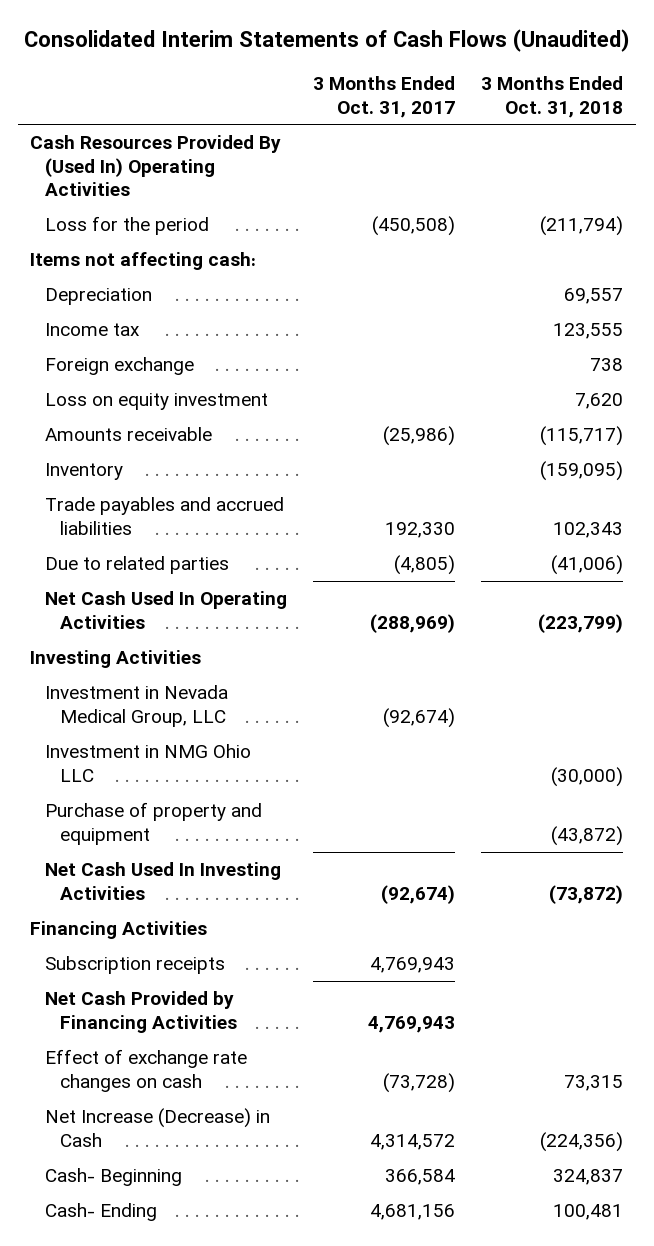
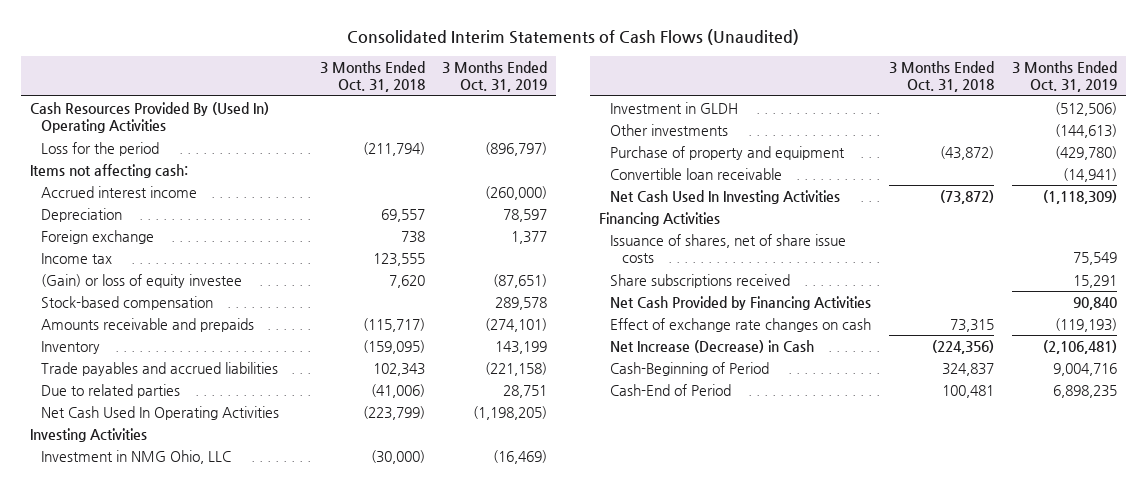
- | 3 Months Ended Oct. 31, 2017 | 3 Months Ended Oct. 31, 2018
+ | 3 Months Ended Oct. 31, 2018 | 3 Months Ended Oct. 31, 2019
+ Accrued interest income | | (260,000)
- Loss on equity investment | | 7,620
- Amounts receivable | (25,986) | (115,717)
moved down: Income tax | 123,555 |
+ (Gain) or loss of equity investee | 7,620 | (87,651)
+ Stock-based compensation | | 289,578
+ Amounts receivable and prepaids | (115,717) | (274,101)
- Investment in Nevada Medical Group, LLC | (92,674) |
- Investment in NMG Ohio LLC | | (30,000)
+ Investment in NMG Ohio, LLC | (30,000) | (16,469)
+ Investment in GLDH | | (512,506)
+ Other investments | | (144,613)
+ Convertible loan receivable | | (14,941)
- Subscription receipts | 4,769,943 |
+ Issuance of shares, net of share issue costs | | 75,549
+ Share subscriptions received | | 15,291
- Cash- Beginning | 366,584 | 324,837
- Cash- Ending | 4,681,156 | 100,481
+ Cash-Beginning of Period | 324,837 | 9,004,716
+ Cash-End of Period | 100,481 | 6,898,235

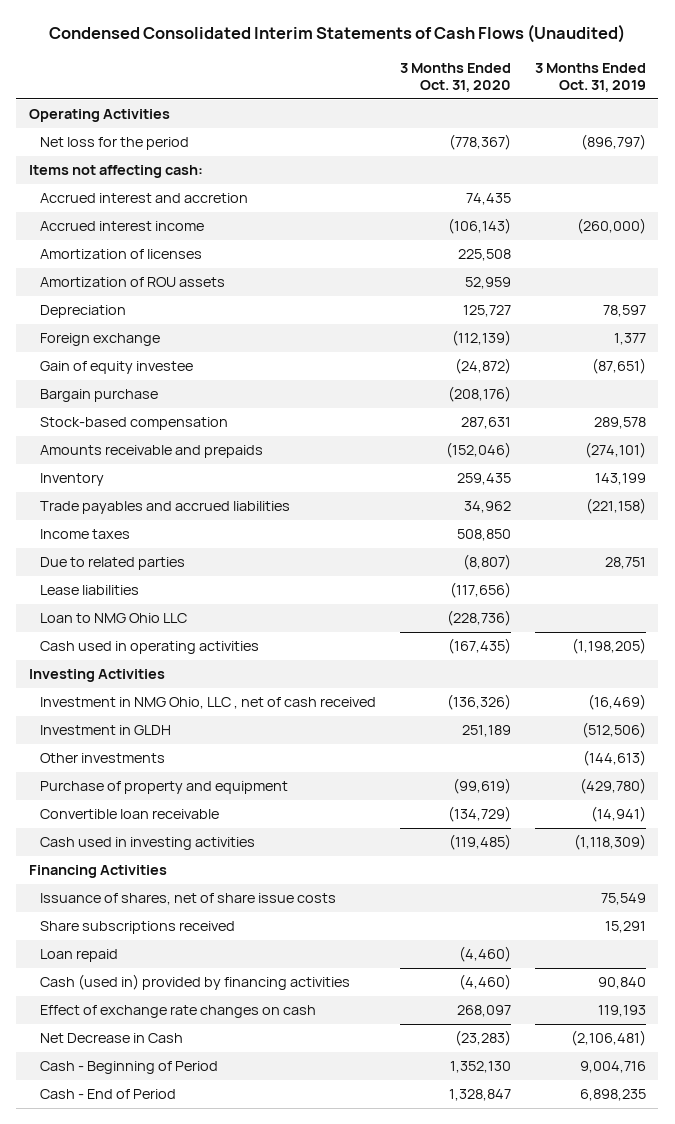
- Consolidated Interim Statements of Cash Flows (Unaudited)
+ Condensed Consolidated Interim Statements of Cash Flows (Unaudited)
- | 3 Months Ended Oct. 31, 2018 | 3 Months Ended Oct. 31, 2019
+ | 3 Months Ended Oct. 31, 2020 | 3 Months Ended Oct. 31, 2019
- Cash Resources Provided By (Used In) Operating Activities
- Loss for the period | (211,794) | (896,797)
+ Operating Activities
+ Net loss for the period | (778,367) | (896,797)
+ Accrued interest and accretion | 74,435 |
+ Amortization of licenses | 225,508 |
+ Amortization of ROU assets | 52,959 |
- Income tax | 123,555 |
- (Gain) or loss of equity investee | 7,620 | (87,651)
+ Gain of equity investee | (24,872) | (87,651)
+ Bargain purchase | (208,176) |
+ Income taxes | 508,850 |
- Net Cash Used In Operating Activities | (223,799) | (1,198,205)
+ Lease liabilities | (117,656) |
+ Loan to NMG Ohio LLC | (228,736) |
+ Cash used in operating activities | (167,435) | (1,198,205)
- Investment in NMG Ohio, LLC | (30,000) | (16,469)
+ Investment in NMG Ohio, LLC , net of cash received | (136,326) | (16,469)
- Net Cash Used In Investing Activities | (73,872) | (1,118,309)
+ Cash used in investing activities | (119,485) | (1,118,309)
- Net Cash Provided by Financing Activities | | 90,840
- Effect of exchange rate changes on cash | 73,315 | (119,193)
- Net Increase (Decrease) in Cash | (224,356) | (2,106,481)
- Cash-Beginning of Period | 324,837 | 9,004,716
- Cash-End of Period | 100,481 | 6,898,235
+ Loan repaid | (4,460) |
+ Cash (used in) provided by financing activities | (4,460) | 90,840
+ Effect of exchange rate changes on cash | 268,097 | 119,193
+ Net Decrease in Cash | (23,283) | (2,106,481)
+ Cash - Beginning of Period | 1,352,130 | 9,004,716
+ Cash - End of Period | 1,328,847 | 6,898,235

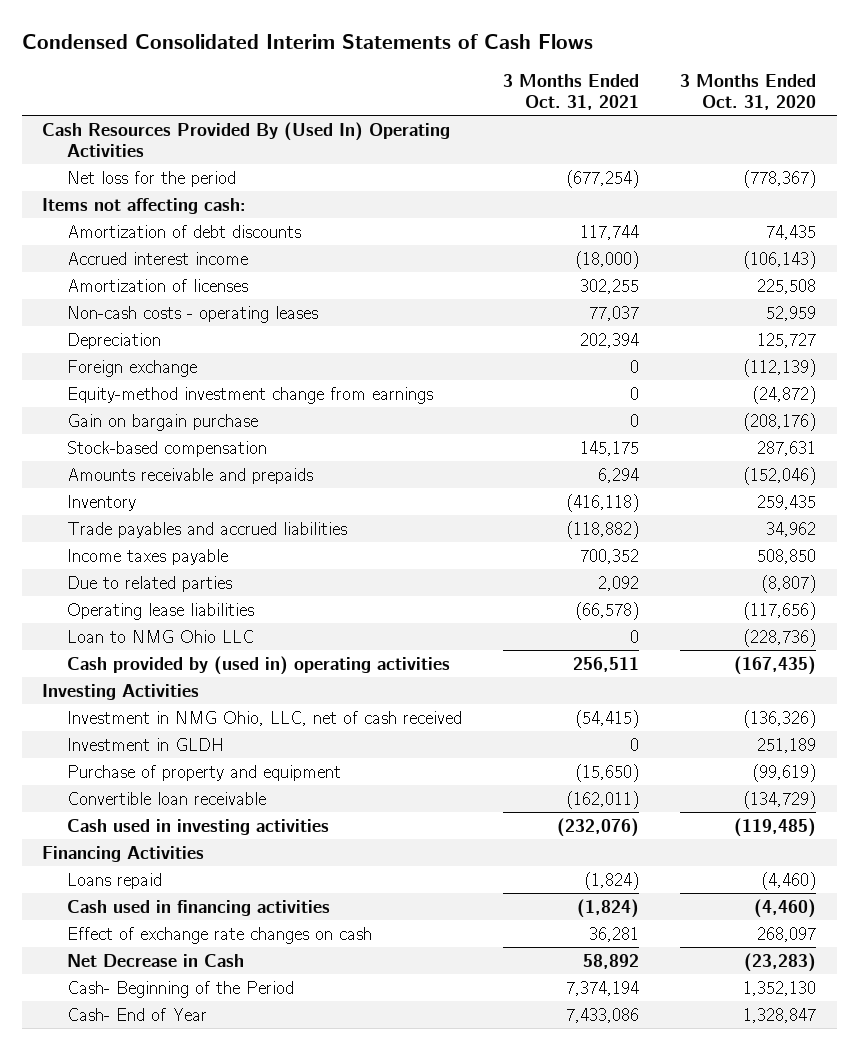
- Condensed Consolidated Interim Statements of Cash Flows (Unaudited)
+ Condensed Consolidated Interim Statements of Cash Flows
- | 3 Months Ended Oct. 31, 2020 | 3 Months Ended Oct. 31, 2019
+ | 3 Months Ended Oct. 31, 2021 | 3 Months Ended Oct. 31, 2020
- Operating Activities
+ Cash Resources Provided By (Used In) Operating Activities
- Accrued interest and accretion | 74,435 |
+ Amortization of debt discounts | 117,744 | 74,435
- Amortization of ROU assets | 52,959 |
+ Non-cash costs - operating leases | 77,037 | 52,959
- Gain of equity investee | (24,872) | (87,651)
- Bargain purchase | (208,176) |
+ Equity-method investment change from earnings | 0 | (24,872)
+ Gain on bargain purchase | 0 | (208,176)
- Income taxes | 508,850 |
+ Income taxes payable | 700,352 | 508,850
- Lease liabilities | (117,656) |
+ Operating lease liabilities | (66,578) | (117,656)
- Cash used in operating activities | (167,435) | (1,198,205)
+ Cash provided by (used in) operating activities | 256,511 | (167,435)
- Investment in NMG Ohio, LLC , net of cash received | (136,326) | (16,469)
+ Investment in NMG Ohio, LLC, net of cash received | (54,415) | (136,326)
- Other investments | | (144,613)
- Issuance of shares, net of share issue costs | | 75,549
- Share subscriptions received | | 15,291
- Loan repaid | (4,460) |
- Cash (used in) provided by financing activities | (4,460) | 90,840
+ Loans repaid | (1,824) | (4,460)
+ Cash used in financing activities | (1,824) | (4,460)
- Cash - Beginning of Period | 1,352,130 | 9,004,716
- Cash - End of Period | 1,328,847 | 6,898,235
+ Cash- Beginning of the Period | 7,374,194 | 1,352,130
+ Cash- End of Year | 7,433,086 | 1,328,847

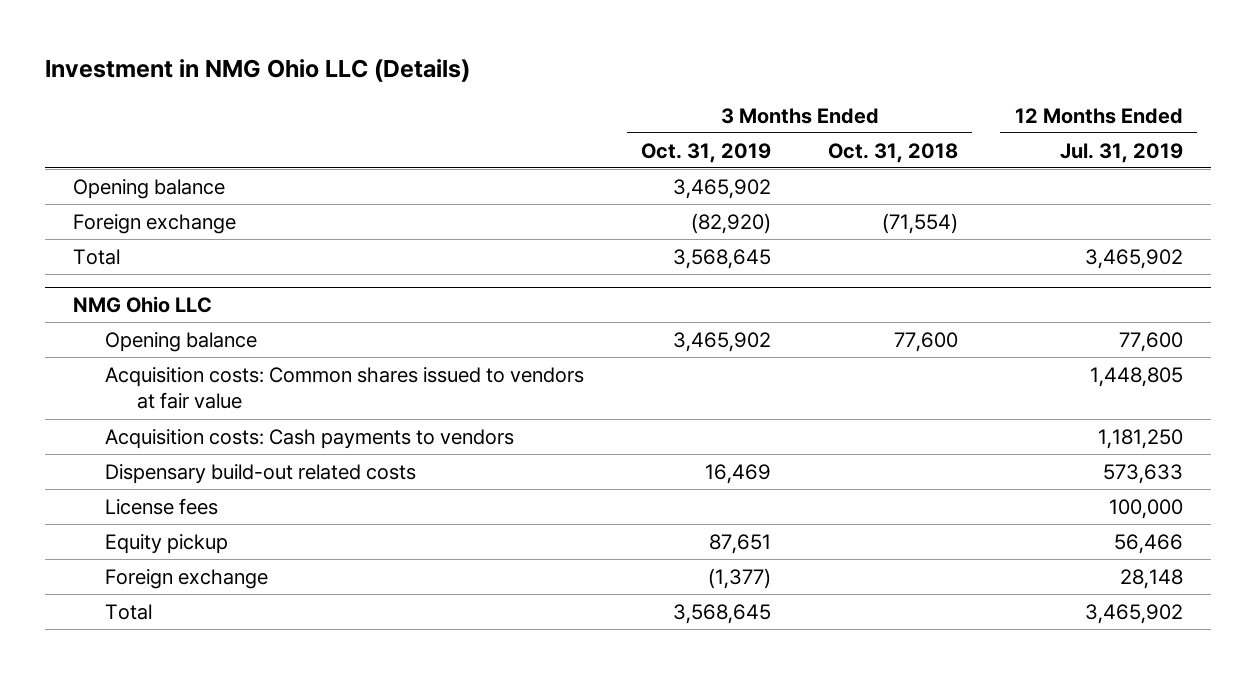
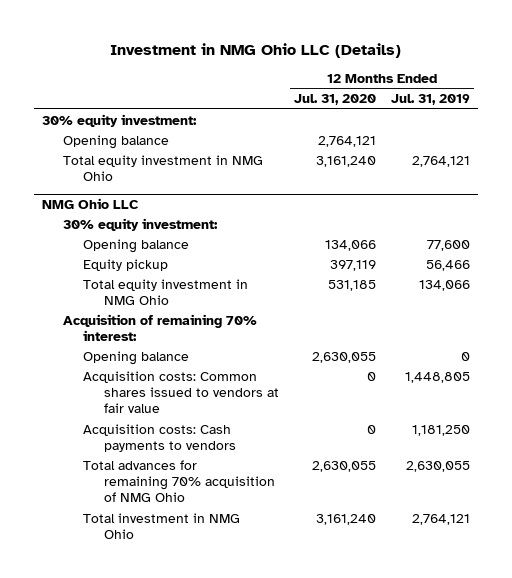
- | 3 Months Ended Oct. 31, 2019 | 3 Months Ended Oct. 31, 2018 | 12 Months Ended Jul. 31, 2019
+ | 12 Months Ended Jul. 31, 2020 | 12 Months Ended Jul. 31, 2019
+ 30% equity investment:
- Foreign exchange | (82,920) | (71,554) |
- Total | 3,568,645 | | 3,465,902
+ Total equity investment in NMG Ohio | 3,161,240 | 2,764,121
@ NMG Ohio LLC
+ 30% equity investment:
moved up: Equity pickup | 397,119 | 56,466
+ Total equity investment in NMG Ohio | 531,185 | 134,066
+ Acquisition of remaining 70% interest:
+ Opening balance | 2,630,055 | 0
- Dispensary build-out related costs | 16,469 | | 573,633
- License fees | | | 100,000
- Foreign exchange | (1,377) | | 28,148
- Total | 3,568,645 | | 3,465,902
+ Total advances for remaining 70% acquisition of NMG Ohio | 2,630,055 | 2,630,055
+ Total investment in NMG Ohio | 3,161,240 | 2,764,121

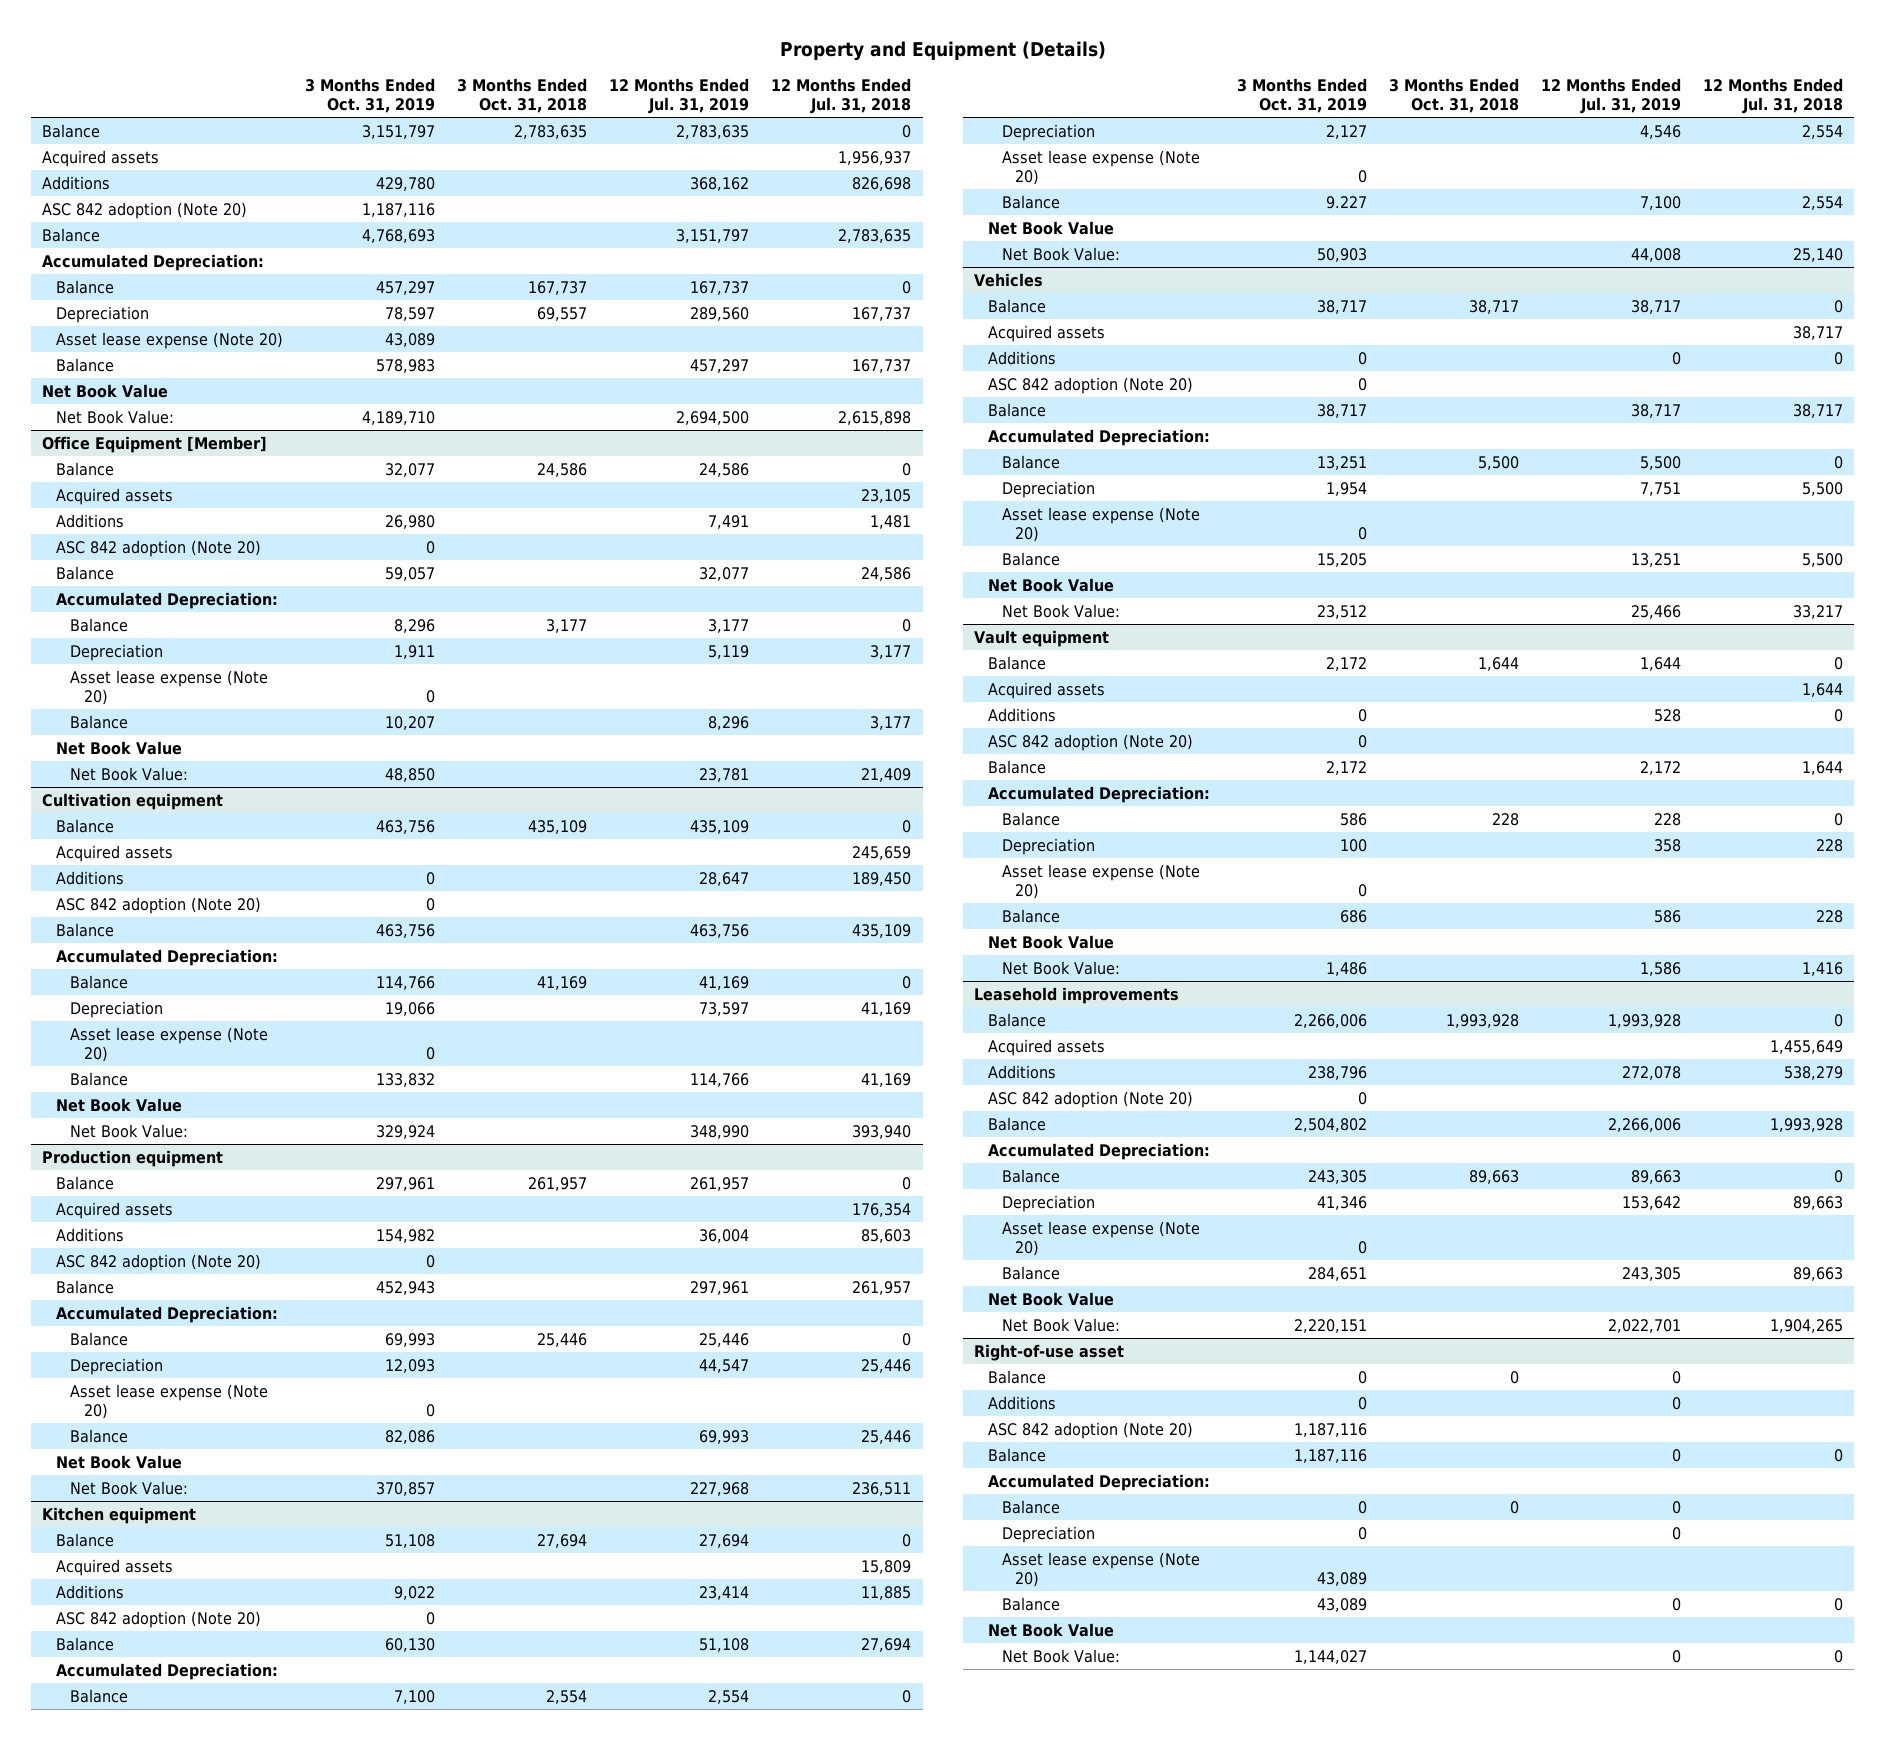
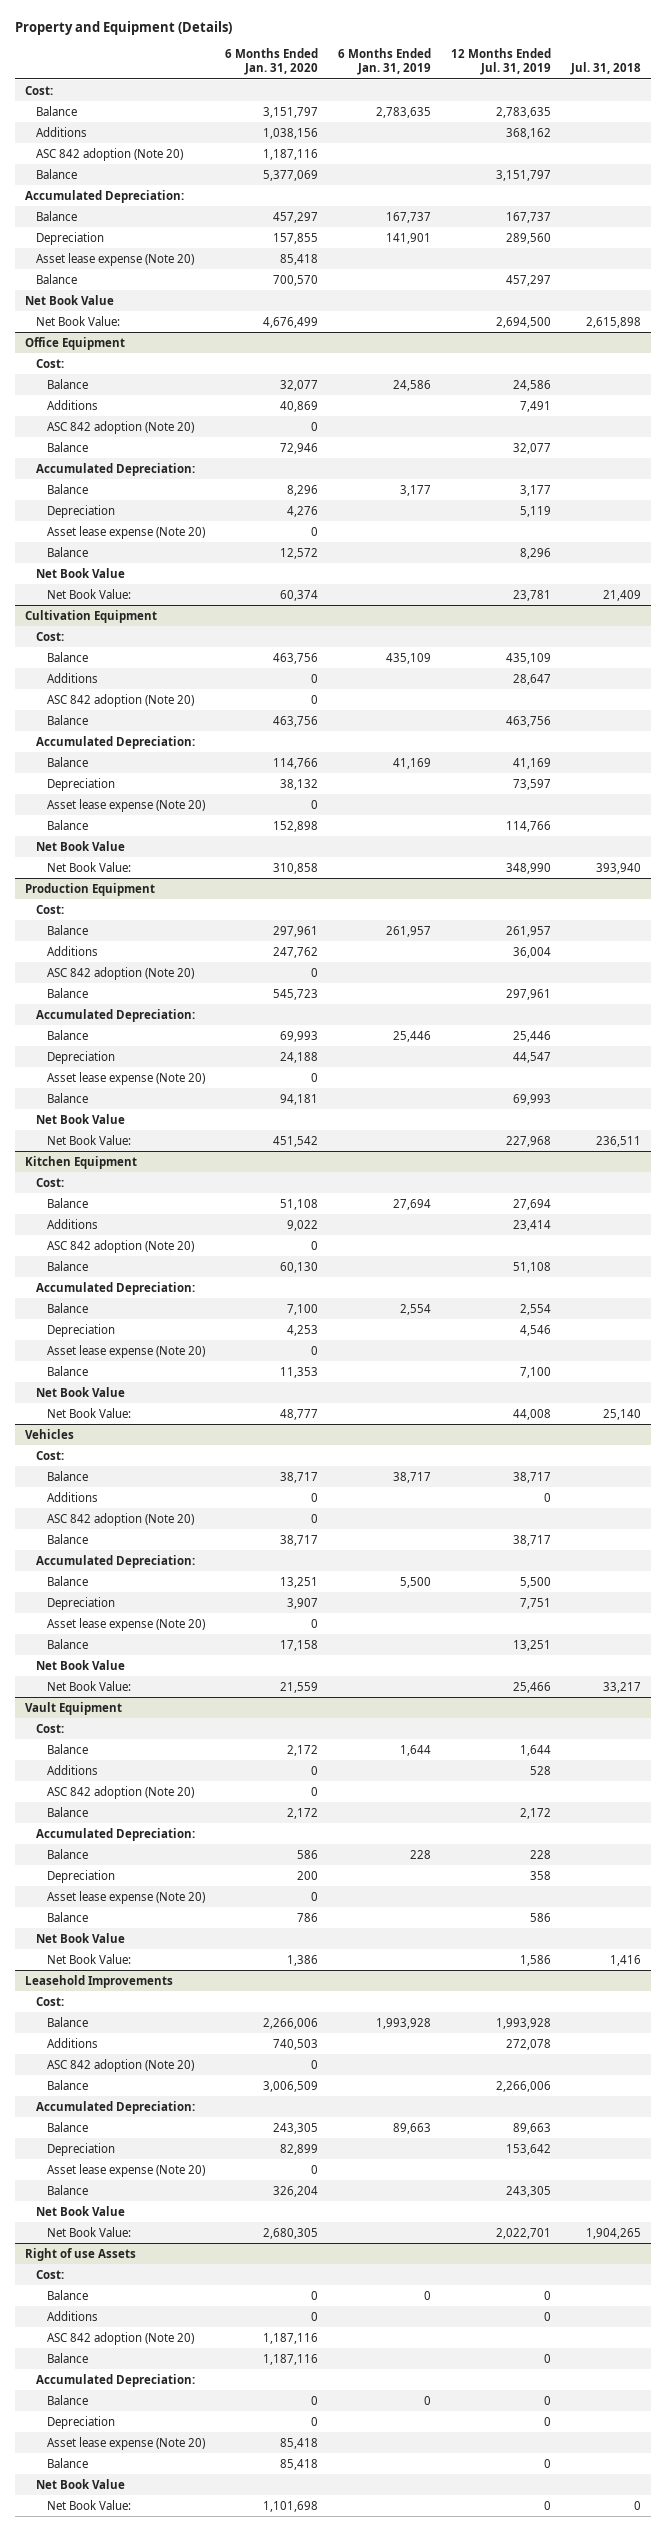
- | 3 Months Ended Oct. 31, 2019 | 3 Months Ended Oct. 31, 2018 | 12 Months Ended Jul. 31, 2019 | 12 Months Ended Jul. 31, 2018
+ | 6 Months Ended Jan. 31, 2020 | 6 Months Ended Jan. 31, 2019 | 12 Months Ended Jul. 31, 2019 | Jul. 31, 2018
+ Cost:
- Acquired assets | | | | 1,956,937
- Office Equipment [Member]
+ Office Equipment
+ Cost:
- Acquired assets | | | | 23,105
- Cultivation equipment
+ Cultivation Equipment
+ Cost:
- Acquired assets | | | | 245,659
- Production equipment
+ Production Equipment
+ Cost:
- Acquired assets | | | | 176,354
- Kitchen equipment
+ Kitchen Equipment
+ Cost:
- Acquired assets | | | | 15,809
@ Vehicles
+ Cost:
- Acquired assets | | | | 38,717
- Vault equipment
+ Vault Equipment
+ Cost:
- Acquired assets | | | | 1,644
- Leasehold improvements
+ Leasehold Improvements
+ Cost:
- Acquired assets | | | | 1,455,649
- Right-of-use asset
+ Right of use Assets
+ Cost:

